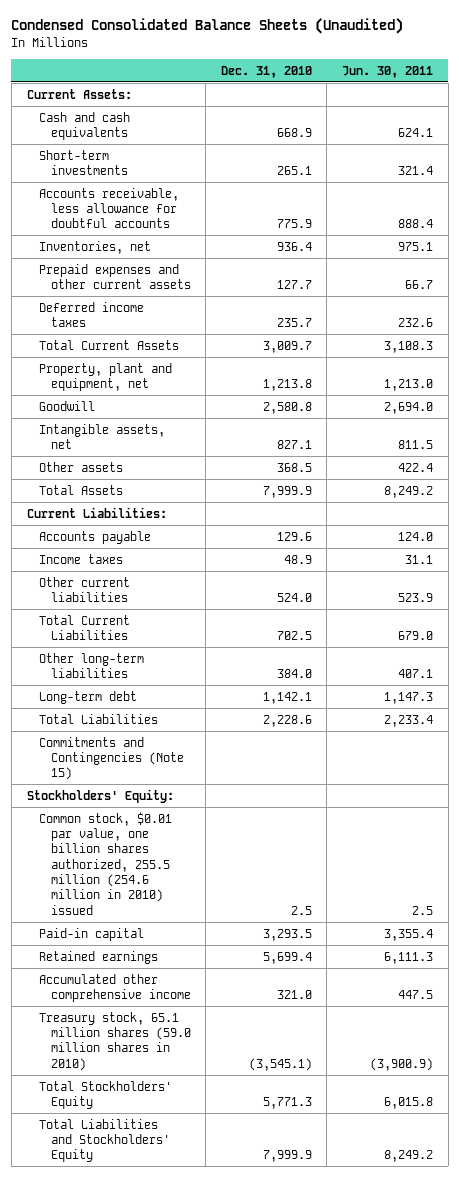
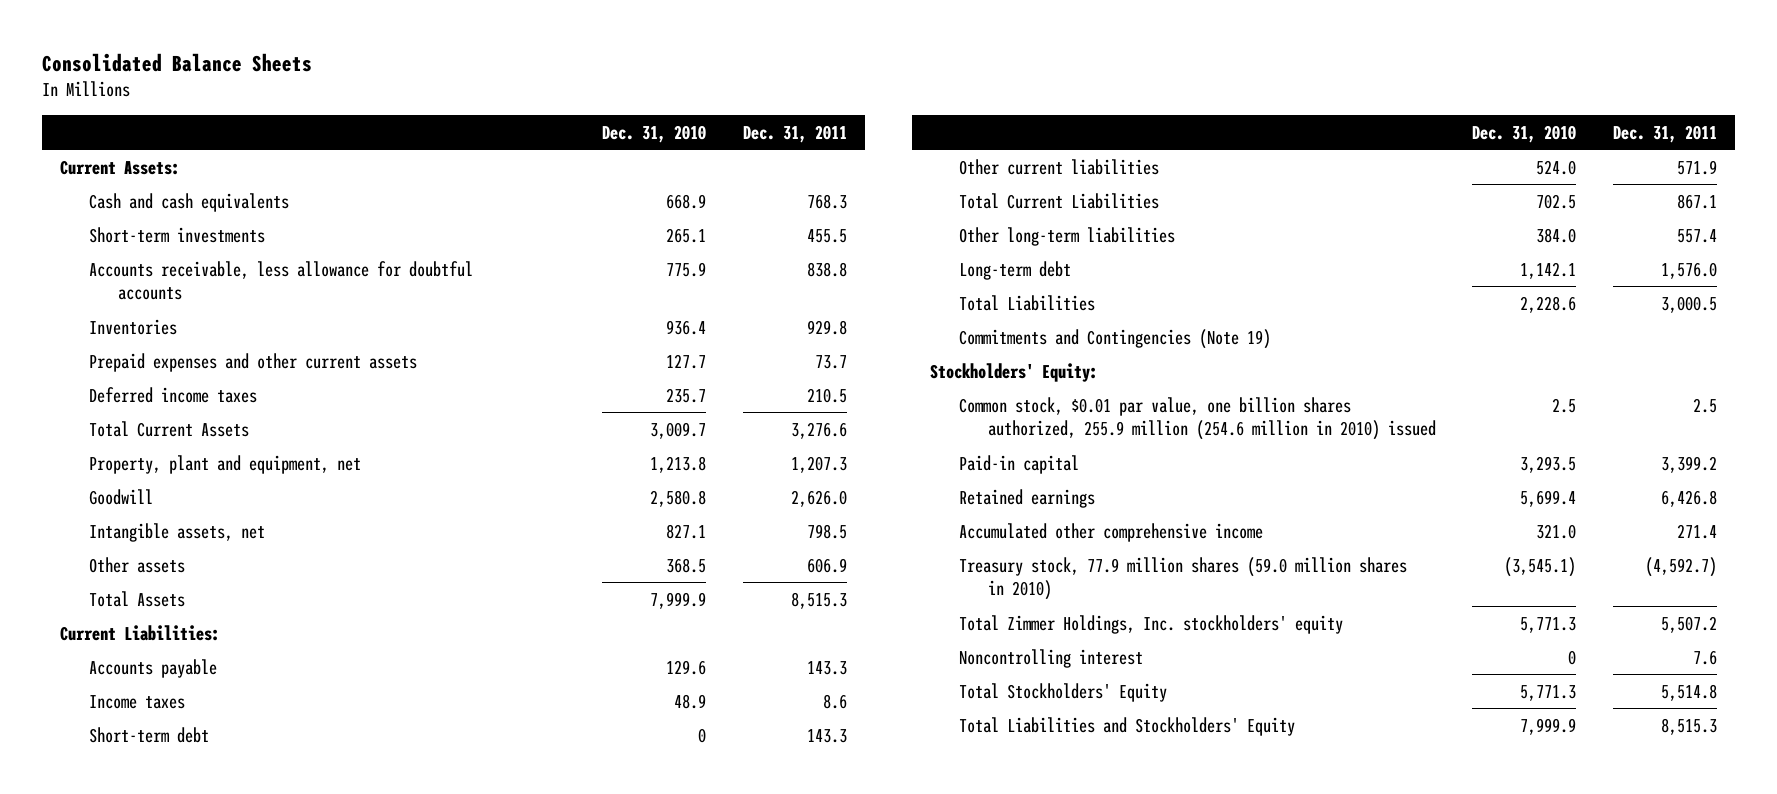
- Condensed Consolidated Balance Sheets (Unaudited)
+ Consolidated Balance Sheets
- | Dec. 31, 2010 | Jun. 30, 2011
+ | Dec. 31, 2010 | Dec. 31, 2011
- Inventories, net | 936.4 | 975.1
+ Inventories | 936.4 | 929.8
+ Short-term debt | 0 | 143.3
- Commitments and Contingencies (Note 15)
+ Commitments and Contingencies (Note 19)
- Common stock, $0.01 par value, one billion shares authorized, 255.5 million (254.6 million in 2010) issued | 2.5 | 2.5
+ Common stock, $0.01 par value, one billion shares authorized, 255.9 million (254.6 million in 2010) issued | 2.5 | 2.5
- Treasury stock, 65.1 million shares (59.0 million shares in 2010) | (3,545.1) | (3,900.9)
+ Treasury stock, 77.9 million shares (59.0 million shares in 2010) | (3,545.1) | (4,592.7)
+ Total Zimmer Holdings, Inc. stockholders' equity | 5,771.3 | 5,507.2
+ Noncontrolling interest | 0 | 7.6

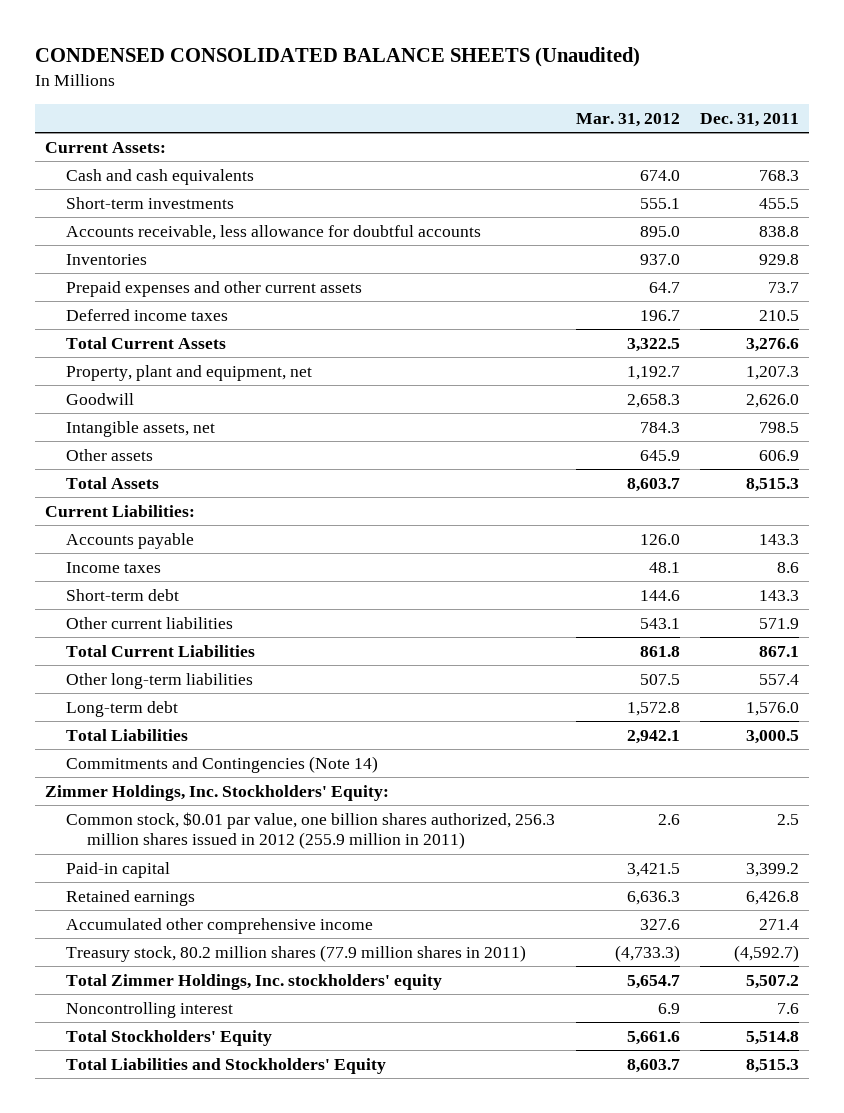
- Consolidated Balance Sheets
+ CONDENSED CONSOLIDATED BALANCE SHEETS (Unaudited)
- | Dec. 31, 2010 | Dec. 31, 2011
+ | Mar. 31, 2012 | Dec. 31, 2011
- Commitments and Contingencies (Note 19)
- Stockholders' Equity:
- Common stock, $0.01 par value, one billion shares authorized, 255.9 million (254.6 million in 2010) issued | 2.5 | 2.5
+ Commitments and Contingencies (Note 14)
+ Zimmer Holdings, Inc. Stockholders' Equity:
+ Common stock, $0.01 par value, one billion shares authorized, 256.3 million shares issued in 2012 (255.9 million in 2011) | 2.6 | 2.5
- Treasury stock, 77.9 million shares (59.0 million shares in 2010) | (3,545.1) | (4,592.7)
+ Treasury stock, 80.2 million shares (77.9 million shares in 2011) | (4,733.3) | (4,592.7)

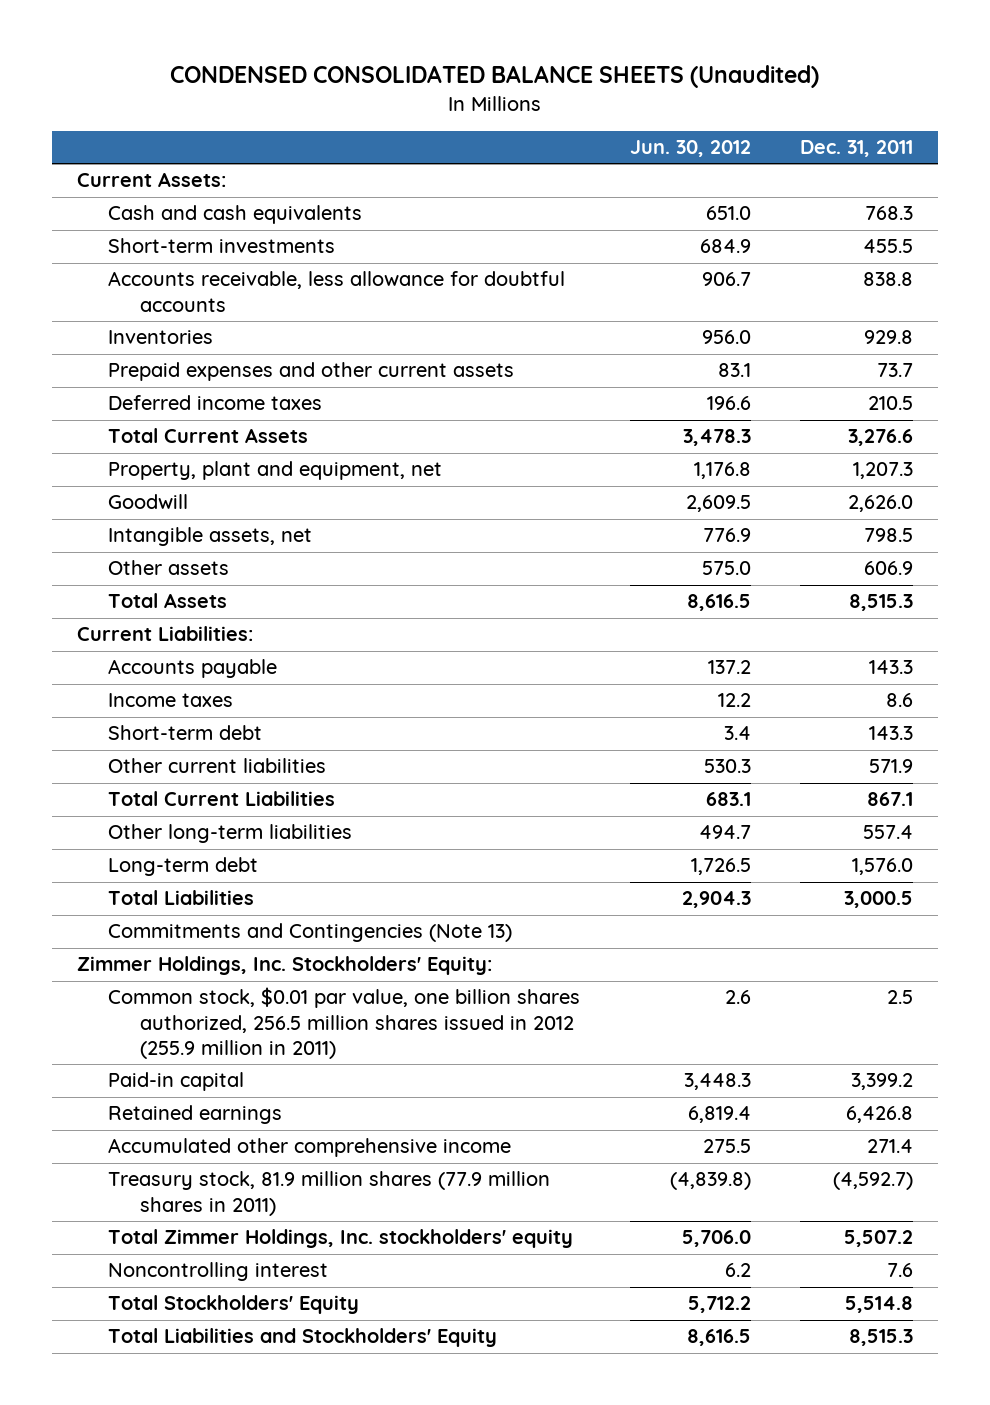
- | Mar. 31, 2012 | Dec. 31, 2011
+ | Jun. 30, 2012 | Dec. 31, 2011
- Commitments and Contingencies (Note 14)
+ Commitments and Contingencies (Note 13)
- Common stock, $0.01 par value, one billion shares authorized, 256.3 million shares issued in 2012 (255.9 million in 2011) | 2.6 | 2.5
+ Common stock, $0.01 par value, one billion shares authorized, 256.5 million shares issued in 2012 (255.9 million in 2011) | 2.6 | 2.5
- Treasury stock, 80.2 million shares (77.9 million shares in 2011) | (4,733.3) | (4,592.7)
+ Treasury stock, 81.9 million shares (77.9 million shares in 2011) | (4,839.8) | (4,592.7)

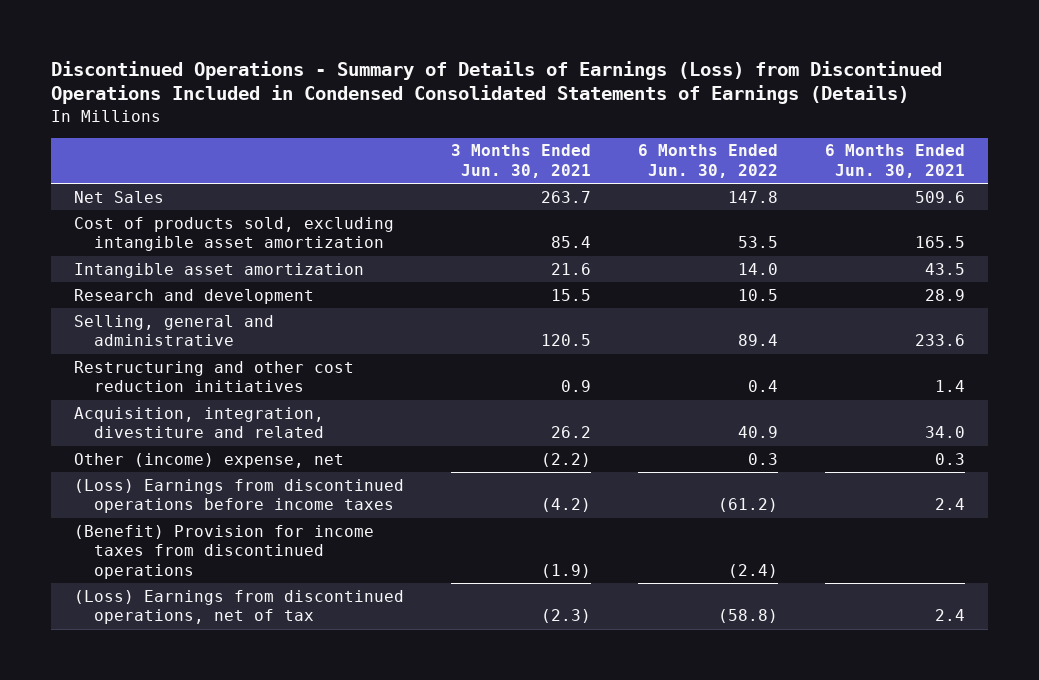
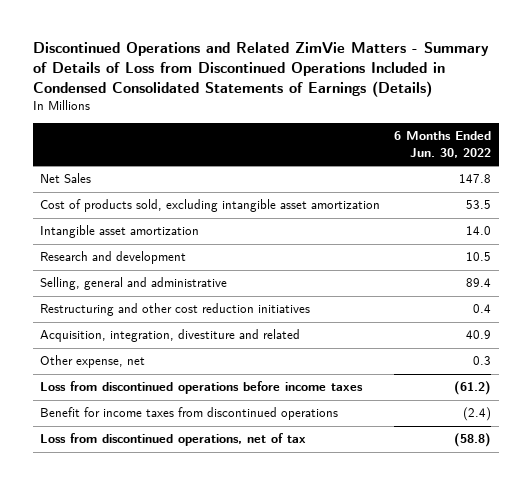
- Discontinued Operations - Summary of Details of Earnings (Loss) from Discontinued Operations Included in Condensed Consolidated Statements of Earnings (Details)
+ Discontinued Operations and Related ZimVie Matters - Summary of Details of Loss from Discontinued Operations Included in Condensed Consolidated Statements of Earnings (Details)
- | 3 Months Ended Jun. 30, 2021 | 6 Months Ended Jun. 30, 2022 | 6 Months Ended Jun. 30, 2021
+ | 6 Months Ended Jun. 30, 2022
- Other (income) expense, net | (2.2) | 0.3 | 0.3
- (Loss) Earnings from discontinued operations before income taxes | (4.2) | (61.2) | 2.4
- (Benefit) Provision for income taxes from discontinued operations | (1.9) | (2.4) |
- (Loss) Earnings from discontinued operations, net of tax | (2.3) | (58.8) | 2.4
+ Other expense, net | 0.3
+ Loss from discontinued operations before income taxes | (61.2)
+ Benefit for income taxes from discontinued operations | (2.4)
+ Loss from discontinued operations, net of tax | (58.8)

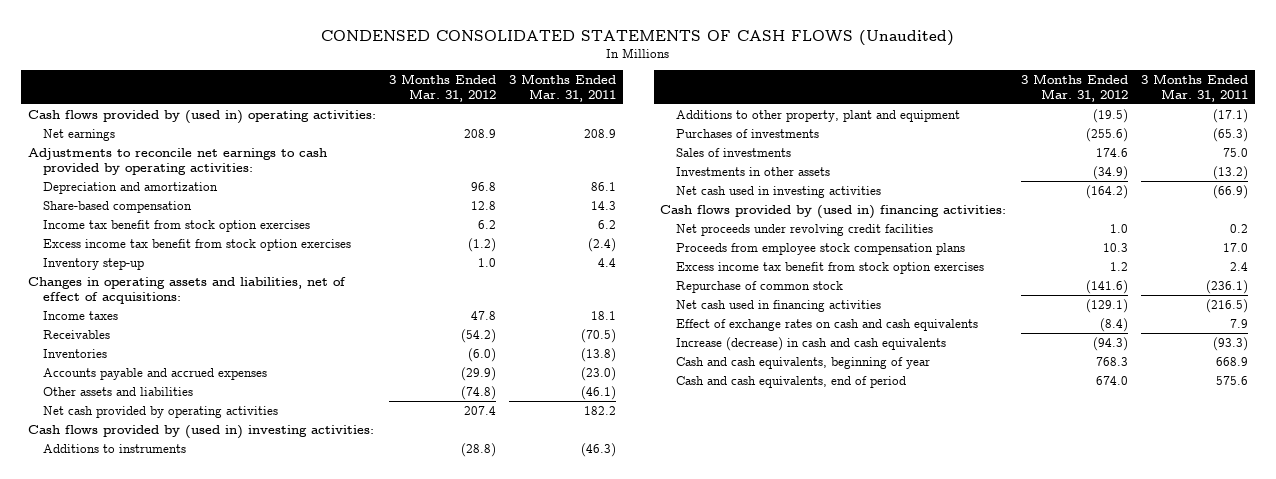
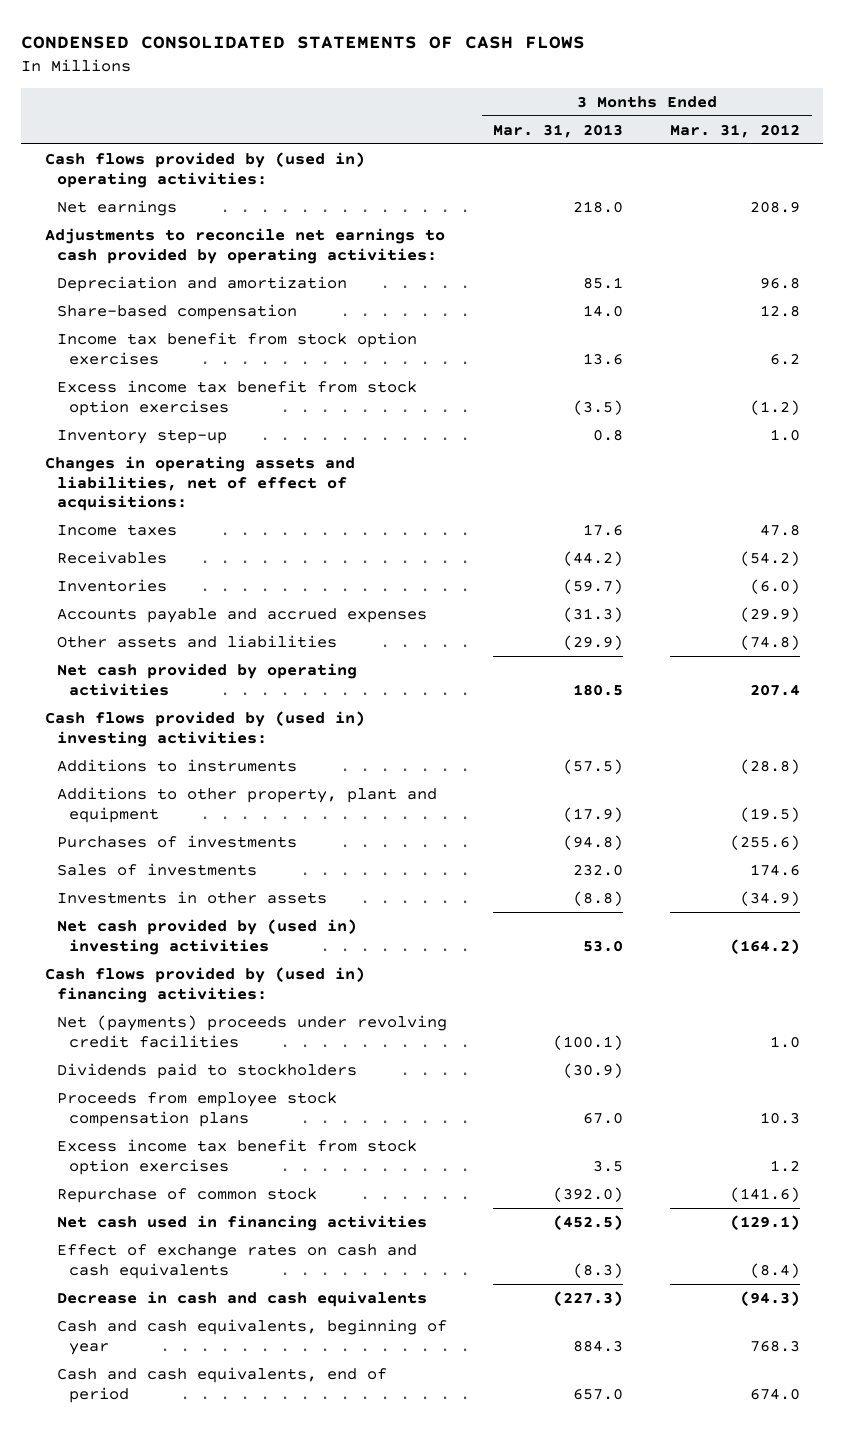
- CONDENSED CONSOLIDATED STATEMENTS OF CASH FLOWS (Unaudited)
+ CONDENSED CONSOLIDATED STATEMENTS OF CASH FLOWS
- | 3 Months Ended Mar. 31, 2012 | 3 Months Ended Mar. 31, 2011
+ | 3 Months Ended Mar. 31, 2013 | 3 Months Ended Mar. 31, 2012
- Net cash used in investing activities | (164.2) | (66.9)
+ Net cash provided by (used in) investing activities | 53.0 | (164.2)
- Net proceeds under revolving credit facilities | 1.0 | 0.2
+ Net (payments) proceeds under revolving credit facilities | (100.1) | 1.0
+ Dividends paid to stockholders | (30.9) |
- Increase (decrease) in cash and cash equivalents | (94.3) | (93.3)
+ Decrease in cash and cash equivalents | (227.3) | (94.3)

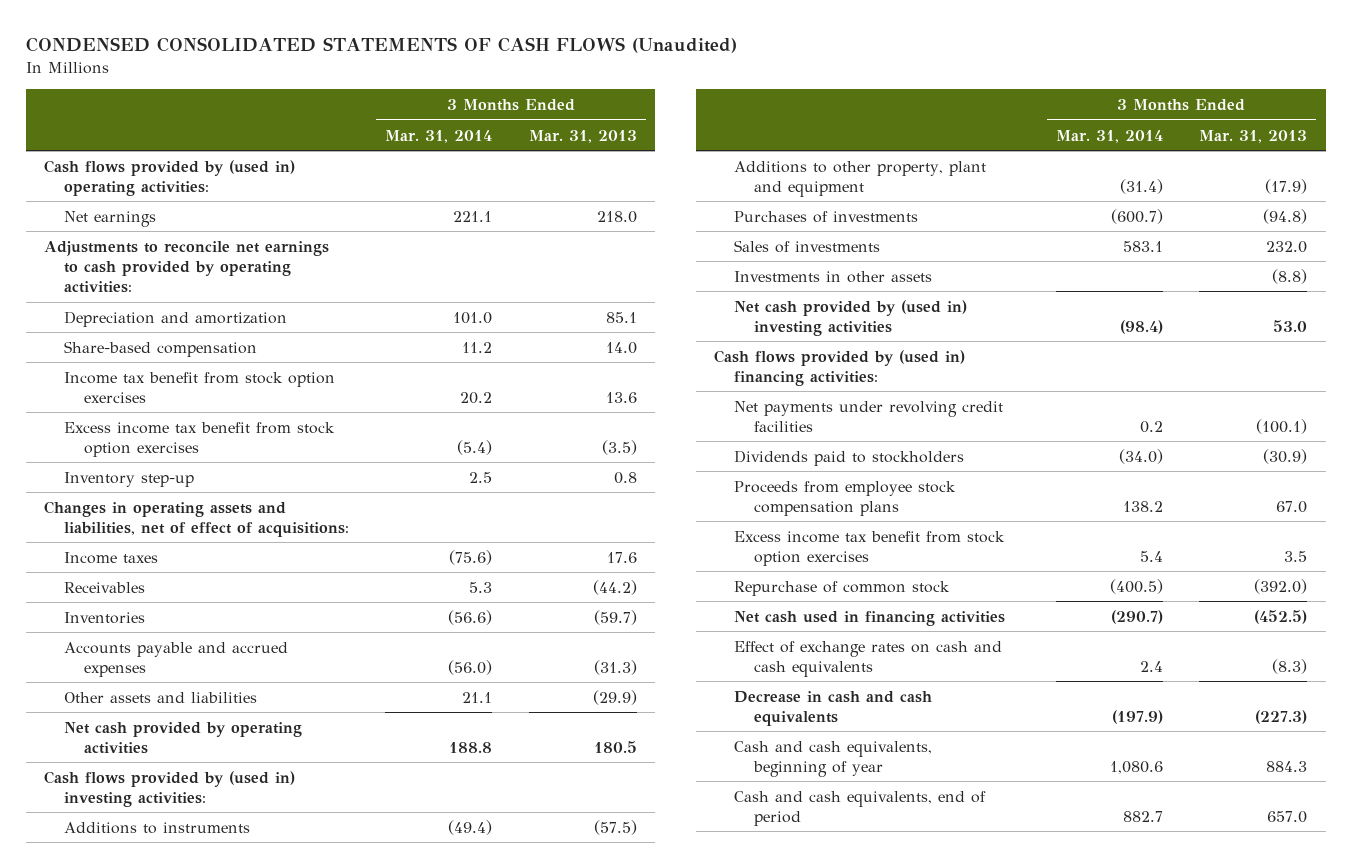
- CONDENSED CONSOLIDATED STATEMENTS OF CASH FLOWS
+ CONDENSED CONSOLIDATED STATEMENTS OF CASH FLOWS (Unaudited)
- | 3 Months Ended Mar. 31, 2013 | 3 Months Ended Mar. 31, 2012
+ | 3 Months Ended Mar. 31, 2014 | 3 Months Ended Mar. 31, 2013
- Net (payments) proceeds under revolving credit facilities | (100.1) | 1.0
+ Net payments under revolving credit facilities | 0.2 | (100.1)

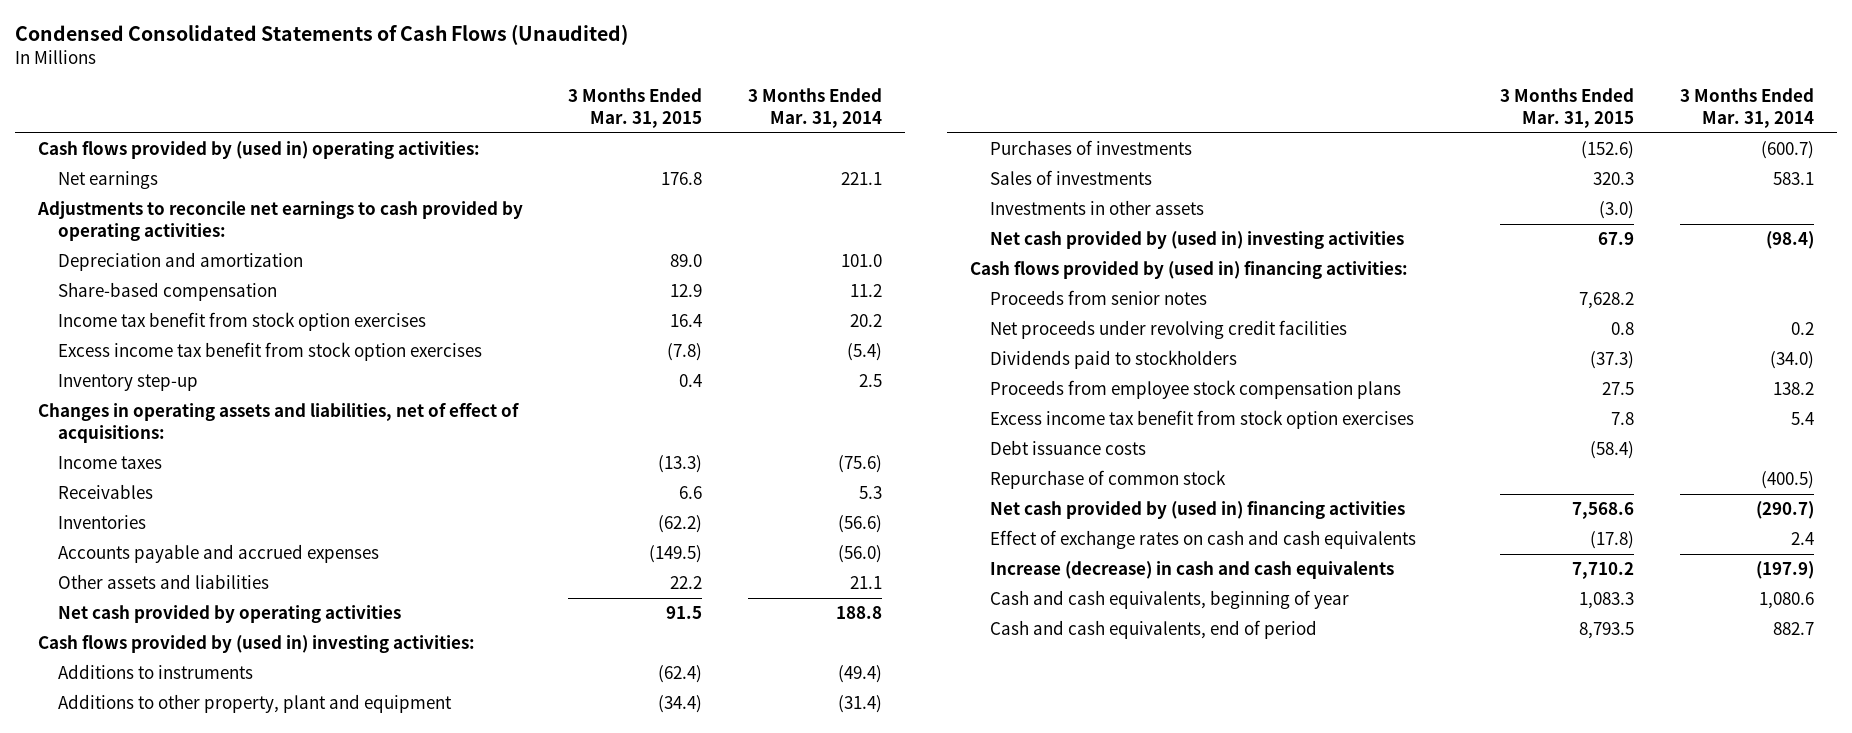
- CONDENSED CONSOLIDATED STATEMENTS OF CASH FLOWS (Unaudited)
+ Condensed Consolidated Statements of Cash Flows (Unaudited)
- | 3 Months Ended Mar. 31, 2014 | 3 Months Ended Mar. 31, 2013
+ | 3 Months Ended Mar. 31, 2015 | 3 Months Ended Mar. 31, 2014
- Net payments under revolving credit facilities | 0.2 | (100.1)
+ Proceeds from senior notes | 7,628.2 |
+ Net proceeds under revolving credit facilities | 0.8 | 0.2
+ Debt issuance costs | (58.4) |
- Net cash used in financing activities | (290.7) | (452.5)
+ Net cash provided by (used in) financing activities | 7,568.6 | (290.7)
- Decrease in cash and cash equivalents | (197.9) | (227.3)
+ Increase (decrease) in cash and cash equivalents | 7,710.2 | (197.9)

